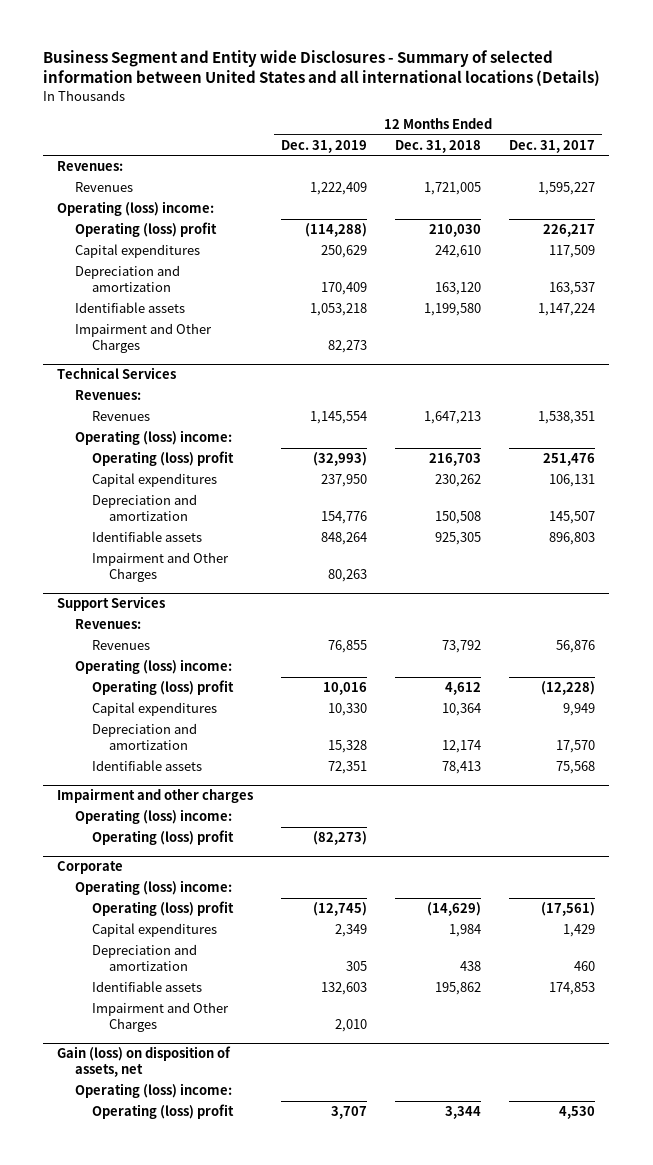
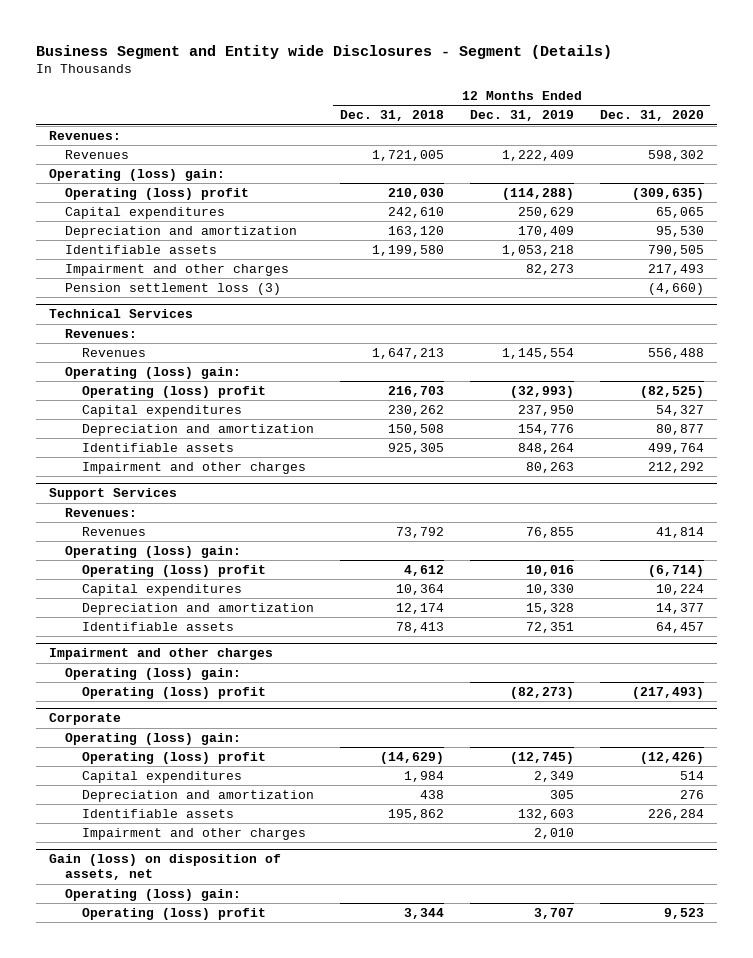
- Business Segment and Entity wide Disclosures - Summary of selected information between United States and all international locations (Details)
+ Business Segment and Entity wide Disclosures - Segment (Details)
- | 12 Months Ended Dec. 31, 2019 | 12 Months Ended Dec. 31, 2018 | 12 Months Ended Dec. 31, 2017
+ | 12 Months Ended Dec. 31, 2018 | 12 Months Ended Dec. 31, 2019 | 12 Months Ended Dec. 31, 2020
- Operating (loss) income:
+ Operating (loss) gain:
- Impairment and Other Charges | 82,273 | |
+ Impairment and other charges | | 82,273 | 217,493
+ Pension settlement loss (3) | | | (4,660)
@ Technical Services
- Operating (loss) income:
+ Operating (loss) gain:
- Impairment and Other Charges | 80,263 | |
+ Impairment and other charges | | 80,263 | 212,292
@ Support Services
- Operating (loss) income:
+ Operating (loss) gain:
@ Impairment and other charges
- Operating (loss) income:
+ Operating (loss) gain:
@ Corporate
- Operating (loss) income:
+ Operating (loss) gain:
- Impairment and Other Charges | 2,010 | |
+ Impairment and other charges | | 2,010 |
@ Gain (loss) on disposition of assets, net
- Operating (loss) income:
+ Operating (loss) gain:

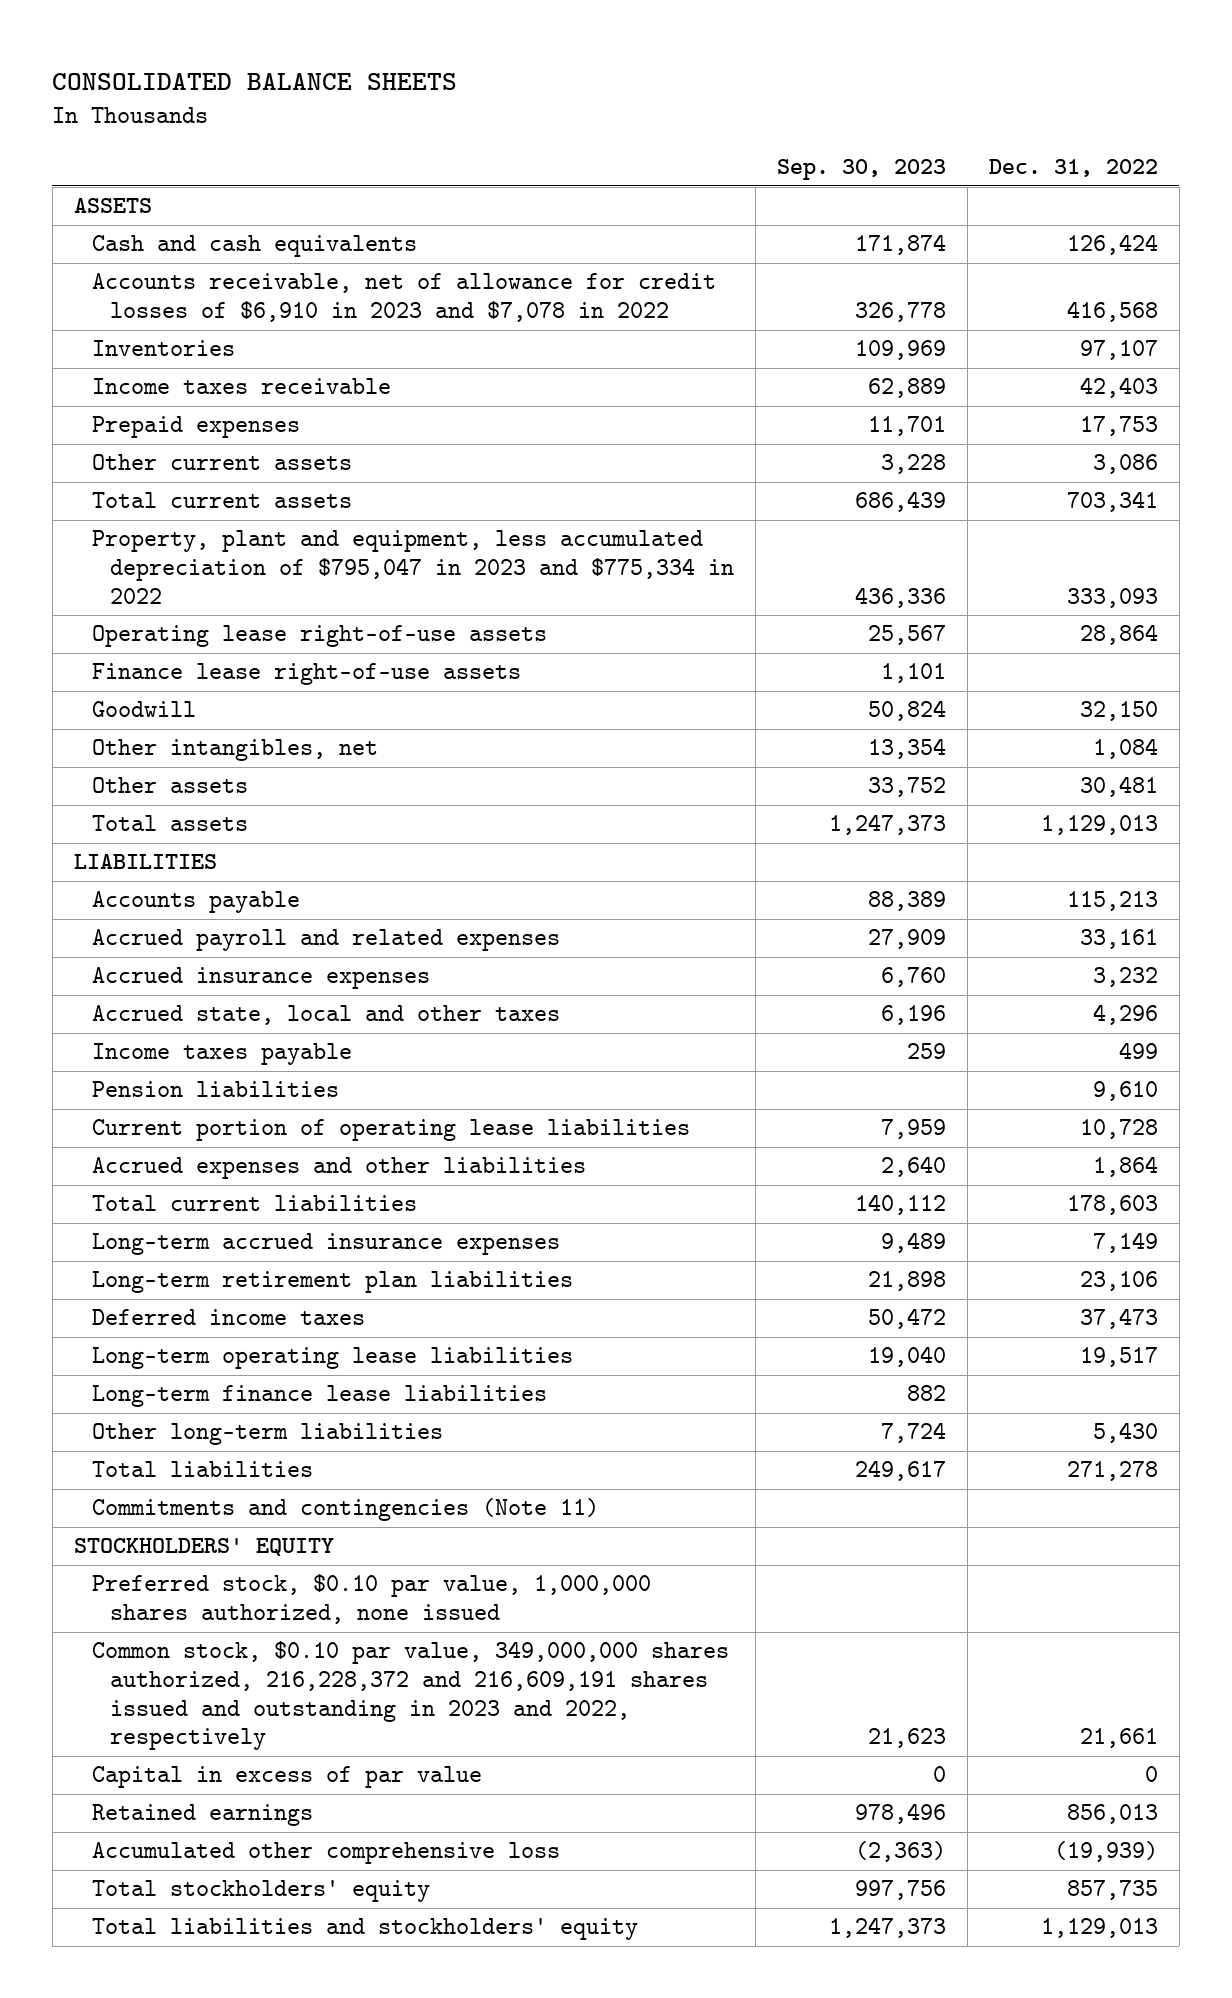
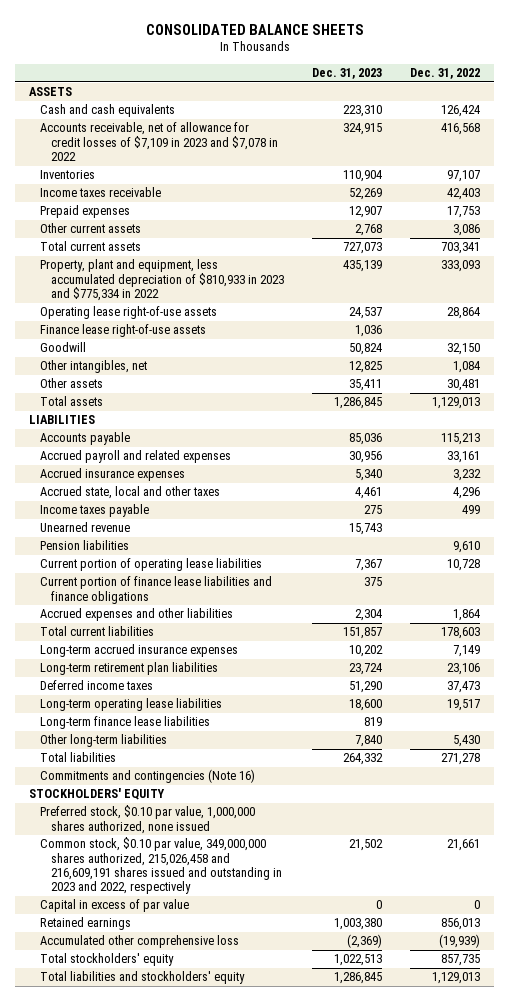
- | Sep. 30, 2023 | Dec. 31, 2022
+ | Dec. 31, 2023 | Dec. 31, 2022
- Accounts receivable, net of allowance for credit losses of $6,910 in 2023 and $7,078 in 2022 | 326,778 | 416,568
+ Accounts receivable, net of allowance for credit losses of $7,109 in 2023 and $7,078 in 2022 | 324,915 | 416,568
- Property, plant and equipment, less accumulated depreciation of $795,047 in 2023 and $775,334 in 2022 | 436,336 | 333,093
+ Property, plant and equipment, less accumulated depreciation of $810,933 in 2023 and $775,334 in 2022 | 435,139 | 333,093
+ Unearned revenue | 15,743 |
+ Current portion of finance lease liabilities and finance obligations | 375 |
- Commitments and contingencies (Note 11)
+ Commitments and contingencies (Note 16)
- Common stock, $0.10 par value, 349,000,000 shares authorized, 216,228,372 and 216,609,191 shares issued and outstanding in 2023 and 2022, respectively | 21,623 | 21,661
+ Common stock, $0.10 par value, 349,000,000 shares authorized, 215,026,458 and 216,609,191 shares issued and outstanding in 2023 and 2022, respectively | 21,502 | 21,661

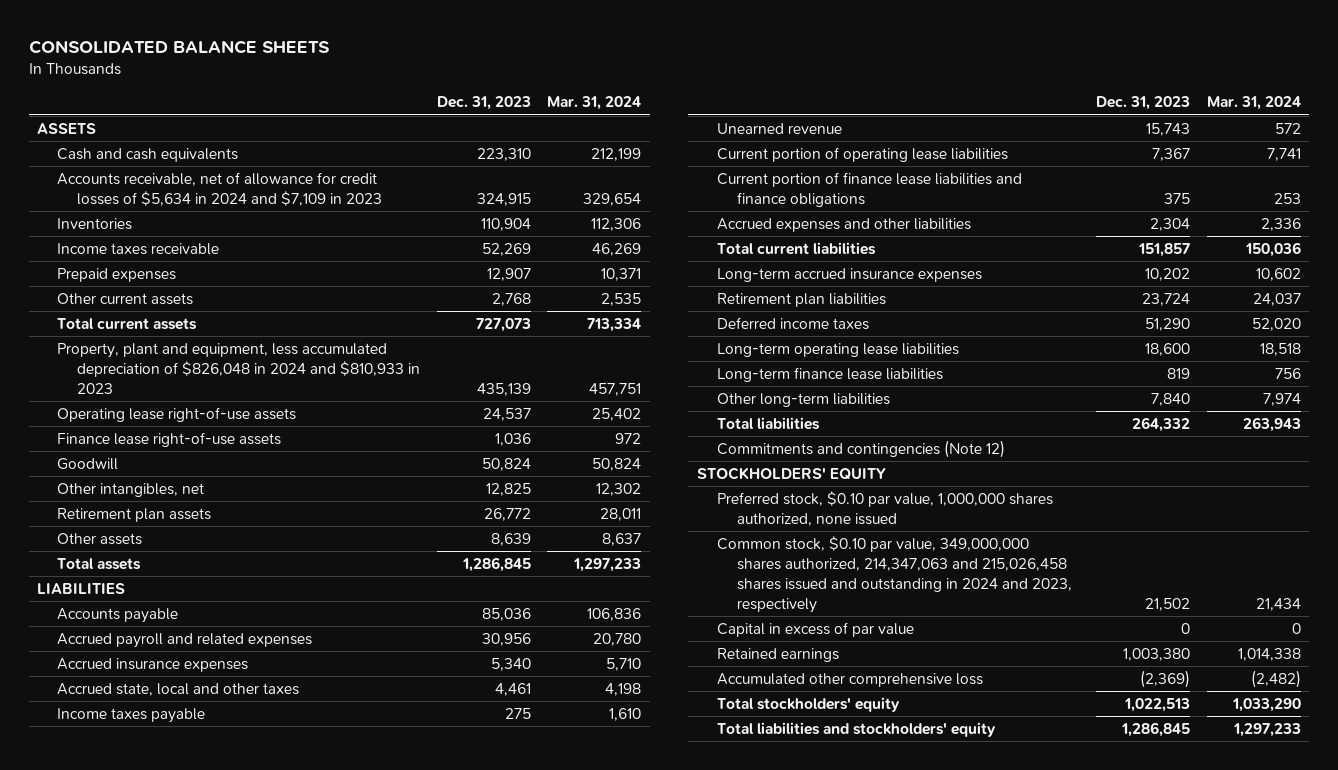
- | Dec. 31, 2023 | Dec. 31, 2022
+ | Dec. 31, 2023 | Mar. 31, 2024
- Accounts receivable, net of allowance for credit losses of $7,109 in 2023 and $7,078 in 2022 | 324,915 | 416,568
+ Accounts receivable, net of allowance for credit losses of $5,634 in 2024 and $7,109 in 2023 | 324,915 | 329,654
- Property, plant and equipment, less accumulated depreciation of $810,933 in 2023 and $775,334 in 2022 | 435,139 | 333,093
+ Property, plant and equipment, less accumulated depreciation of $826,048 in 2024 and $810,933 in 2023 | 435,139 | 457,751
- Other assets | 35,411 | 30,481
+ Retirement plan assets | 26,772 | 28,011
+ Other assets | 8,639 | 8,637
- Pension liabilities | | 9,610
- Long-term retirement plan liabilities | 23,724 | 23,106
+ Retirement plan liabilities | 23,724 | 24,037
- Commitments and contingencies (Note 16)
+ Commitments and contingencies (Note 12)
- Common stock, $0.10 par value, 349,000,000 shares authorized, 215,026,458 and 216,609,191 shares issued and outstanding in 2023 and 2022, respectively | 21,502 | 21,661
+ Common stock, $0.10 par value, 349,000,000 shares authorized, 214,347,063 and 215,026,458 shares issued and outstanding in 2024 and 2023, respectively | 21,502 | 21,434

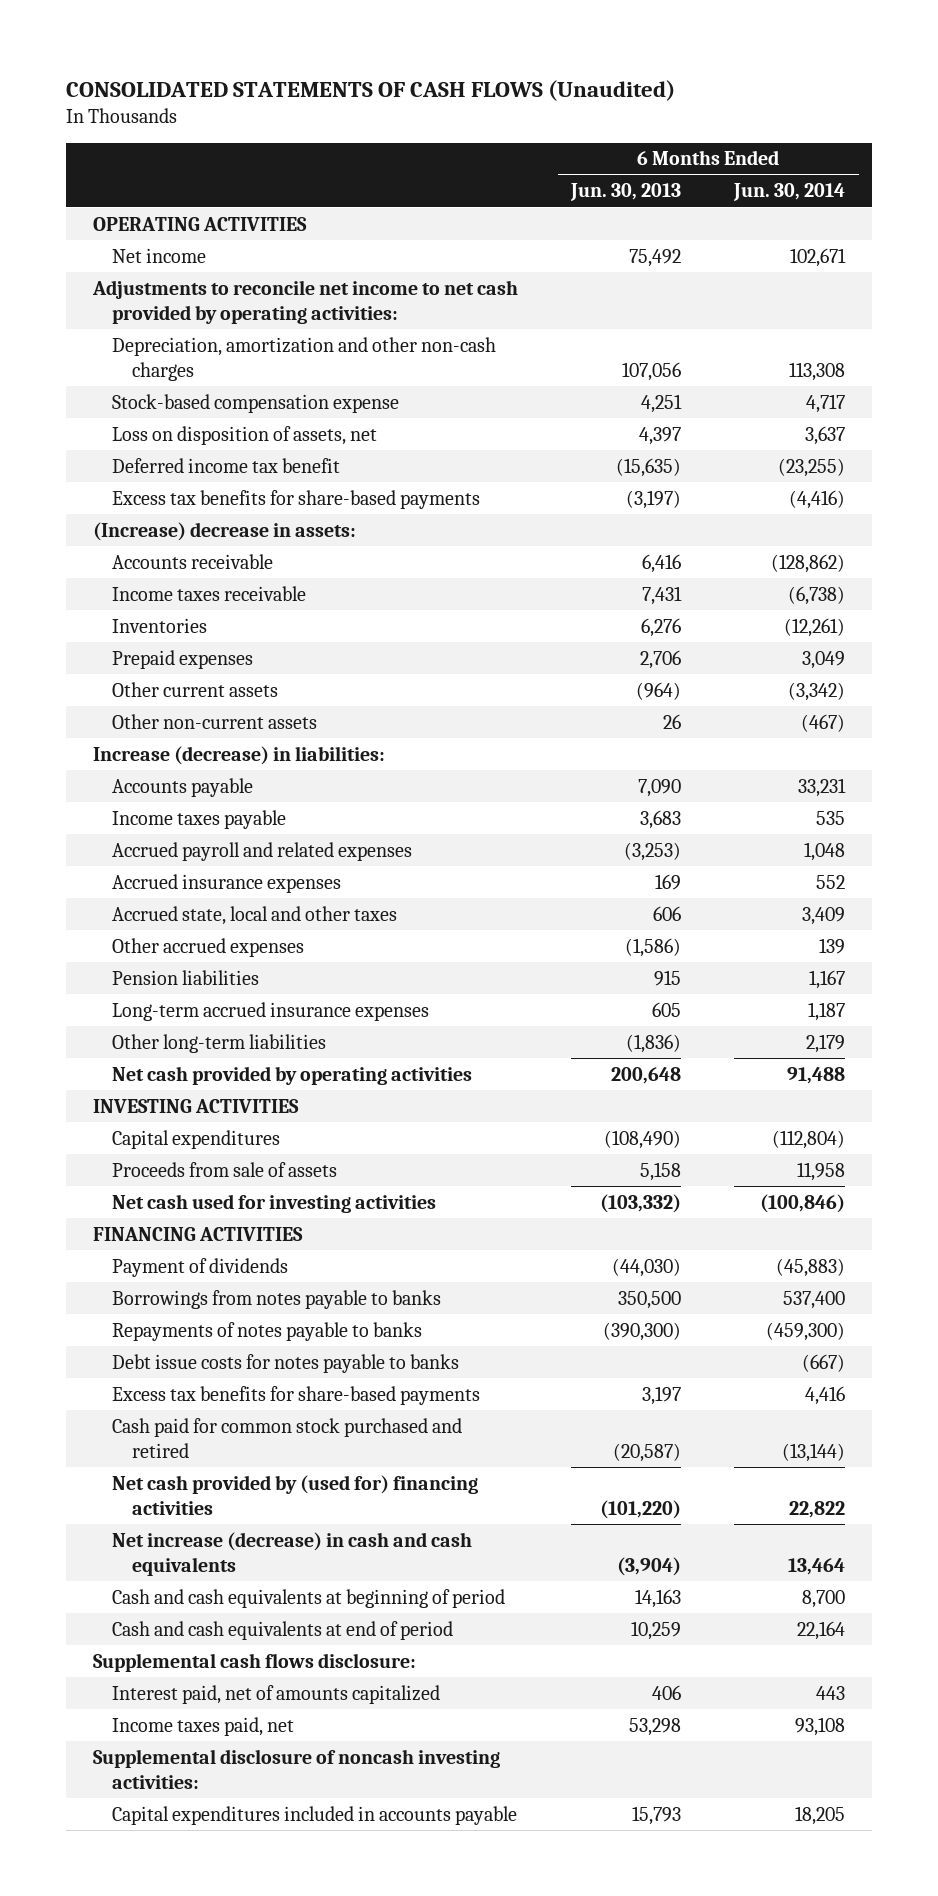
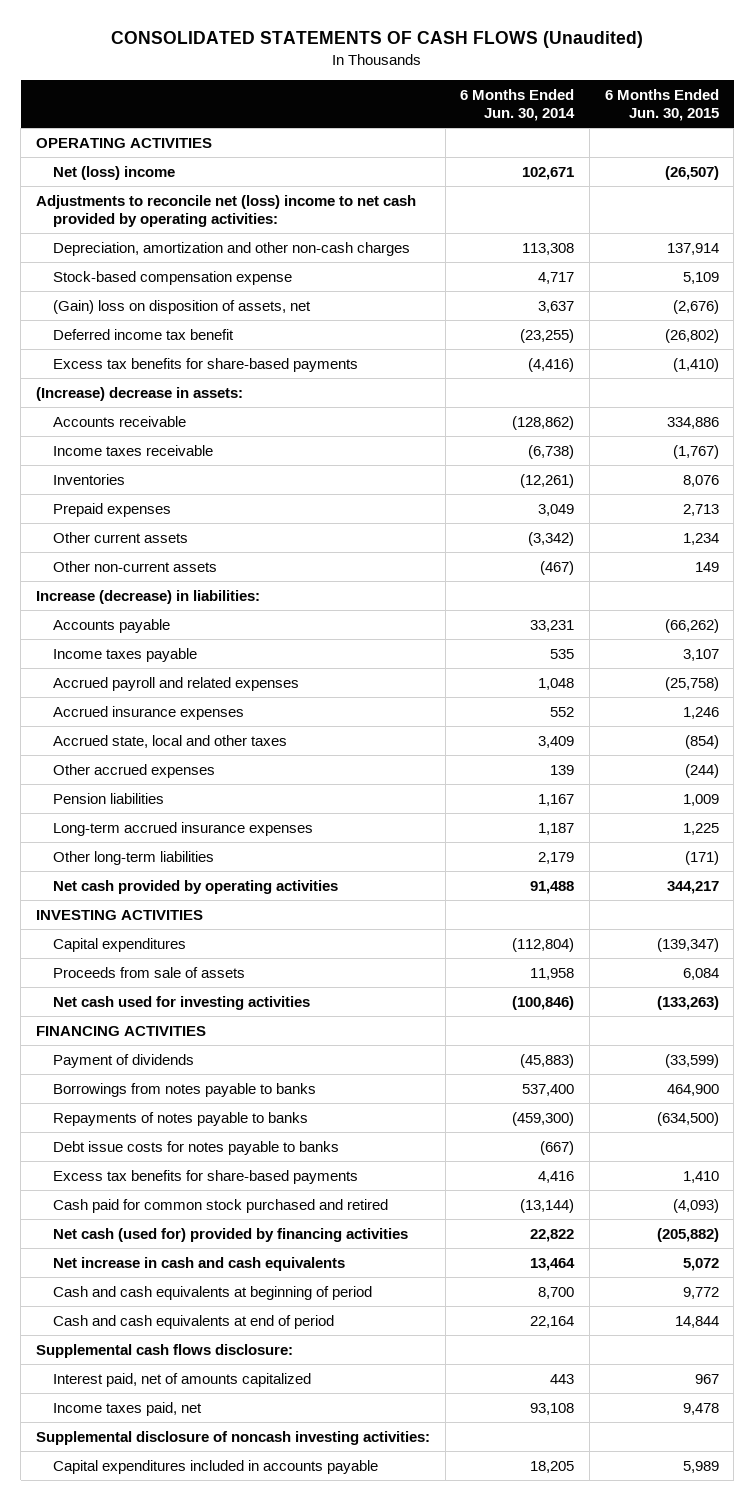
- | 6 Months Ended Jun. 30, 2013 | 6 Months Ended Jun. 30, 2014
+ | 6 Months Ended Jun. 30, 2014 | 6 Months Ended Jun. 30, 2015
- Net income | 75,492 | 102,671
- Adjustments to reconcile net income to net cash provided by operating activities:
+ Net (loss) income | 102,671 | (26,507)
+ Adjustments to reconcile net (loss) income to net cash provided by operating activities:
- Loss on disposition of assets, net | 4,397 | 3,637
+ (Gain) loss on disposition of assets, net | 3,637 | (2,676)
- Net cash provided by (used for) financing activities | (101,220) | 22,822
- Net increase (decrease) in cash and cash equivalents | (3,904) | 13,464
+ Net cash (used for) provided by financing activities | 22,822 | (205,882)
+ Net increase in cash and cash equivalents | 13,464 | 5,072

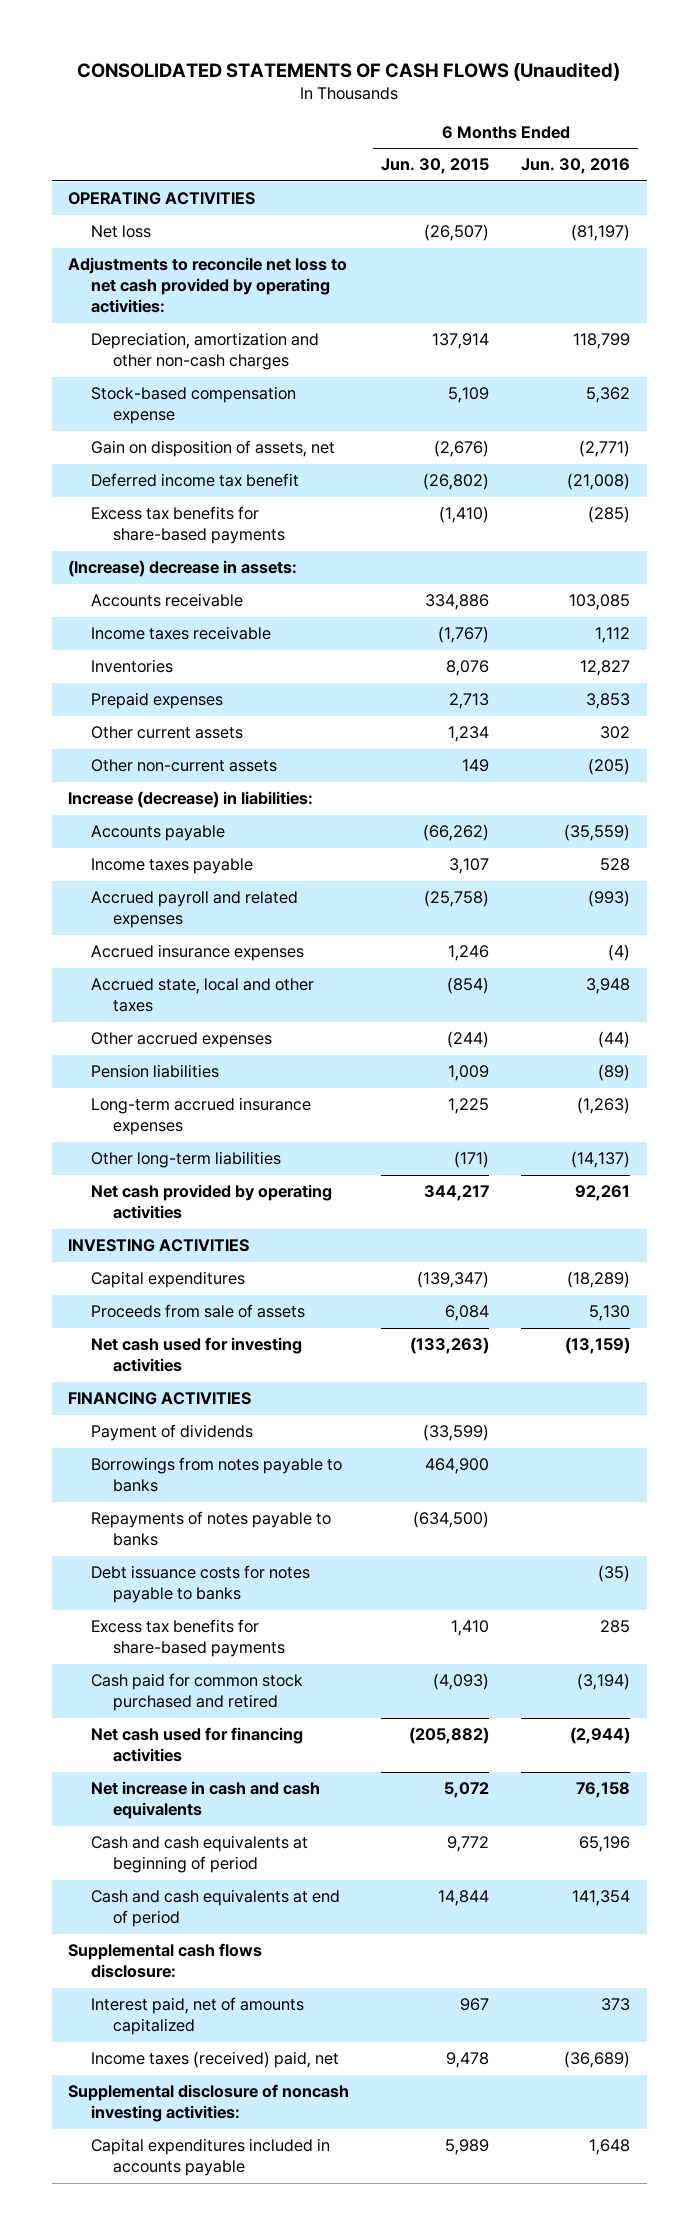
- | 6 Months Ended Jun. 30, 2014 | 6 Months Ended Jun. 30, 2015
+ | 6 Months Ended Jun. 30, 2015 | 6 Months Ended Jun. 30, 2016
- Net (loss) income | 102,671 | (26,507)
- Adjustments to reconcile net (loss) income to net cash provided by operating activities:
+ Net loss | (26,507) | (81,197)
+ Adjustments to reconcile net loss to net cash provided by operating activities:
- (Gain) loss on disposition of assets, net | 3,637 | (2,676)
+ Gain on disposition of assets, net | (2,676) | (2,771)
- Debt issue costs for notes payable to banks | (667) |
+ Debt issuance costs for notes payable to banks | | (35)
- Net cash (used for) provided by financing activities | 22,822 | (205,882)
+ Net cash used for financing activities | (205,882) | (2,944)
- Income taxes paid, net | 93,108 | 9,478
+ Income taxes (received) paid, net | 9,478 | (36,689)

